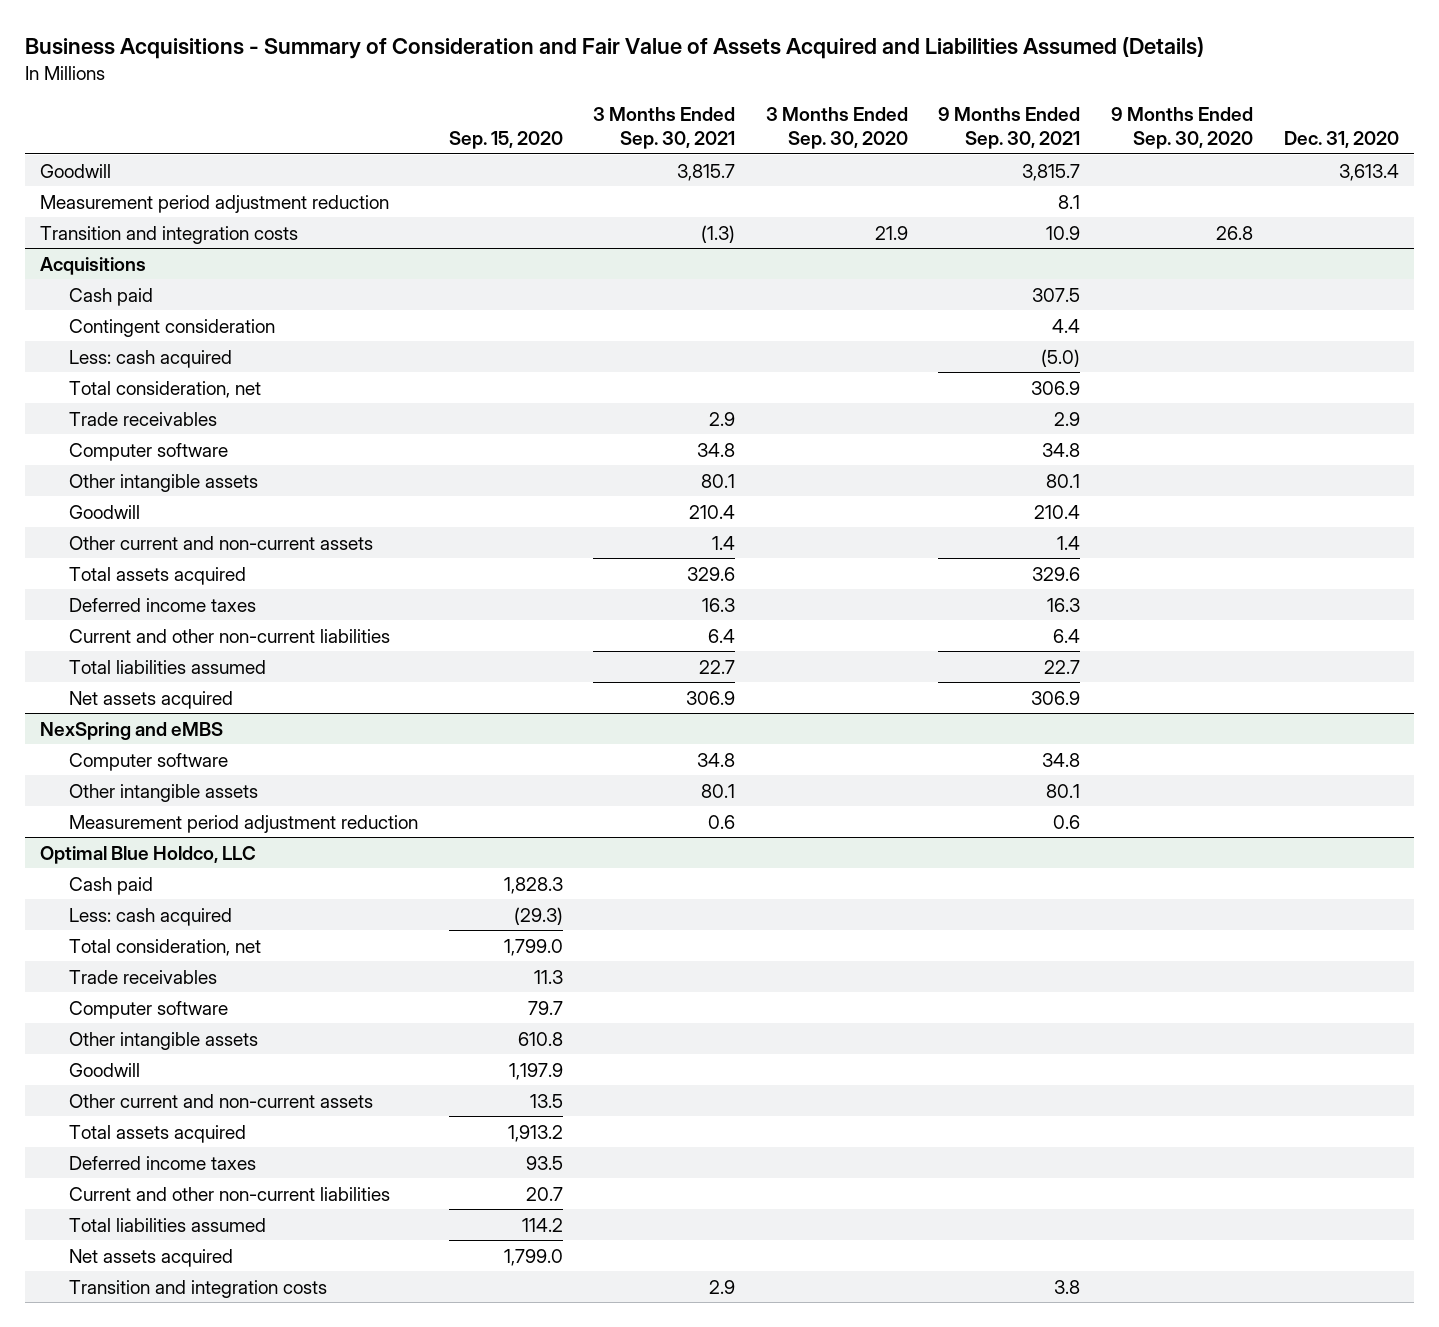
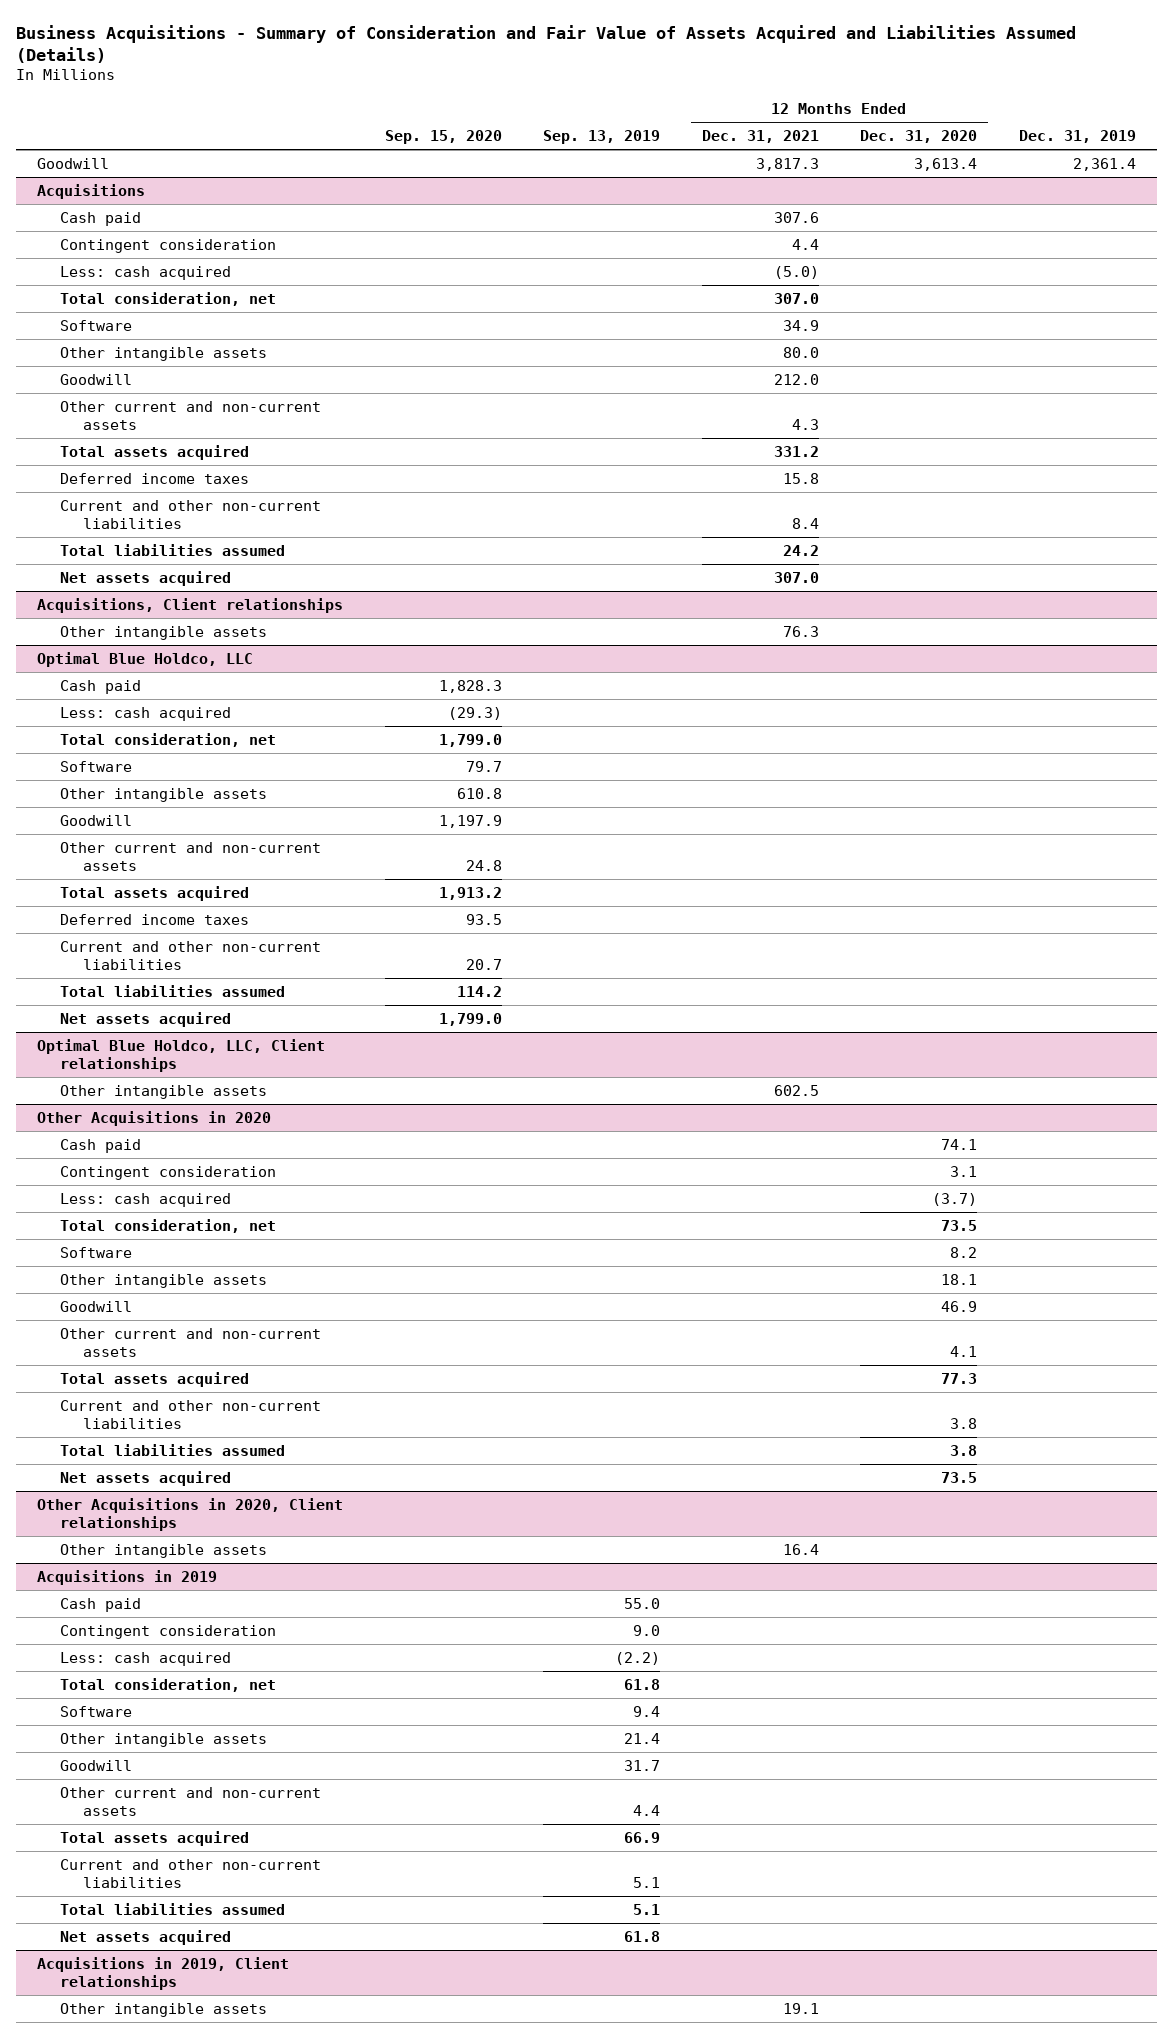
- | Sep. 15, 2020 | 3 Months Ended Sep. 30, 2021 | 3 Months Ended Sep. 30, 2020 | 9 Months Ended Sep. 30, 2021 | 9 Months Ended Sep. 30, 2020 | Dec. 31, 2020
+ | Sep. 15, 2020 | Sep. 13, 2019 | 12 Months Ended Dec. 31, 2021 | 12 Months Ended Dec. 31, 2020 | Dec. 31, 2019
- Measurement period adjustment reduction | | | | 8.1 | |
- Transition and integration costs | | (1.3) | 21.9 | 10.9 | 26.8 |
@ Acquisitions
- Trade receivables | | 2.9 | | 2.9 | |
- Computer software | | 34.8 | | 34.8 | |
+ Software | | | 34.9 | |
- NexSpring and eMBS
- Computer software | | 34.8 | | 34.8 | |
- Other intangible assets | | 80.1 | | 80.1 | |
- Measurement period adjustment reduction | | 0.6 | | 0.6 | |
+ Acquisitions, Client relationships
+ Other intangible assets | | | 76.3 | |
@ Optimal Blue Holdco, LLC
- Trade receivables | 11.3 | | | | |
- Computer software | 79.7 | | | | |
+ Software | 79.7 | | | |
- Other current and non-current assets | 13.5 | | | | |
+ Other current and non-current assets | 24.8 | | | |
- Transition and integration costs | | 2.9 | | 3.8 | |
+ Optimal Blue Holdco, LLC, Client relationships
+ Other intangible assets | | | 602.5 | |
+ Other Acquisitions in 2020
+ Cash paid | | | | 74.1 |
+ Contingent consideration | | | | 3.1 |
+ Less: cash acquired | | | | (3.7) |
+ Total consideration, net | | | | 73.5 |
+ Software | | | | 8.2 |
+ Other intangible assets | | | | 18.1 |
+ Goodwill | | | | 46.9 |
+ Other current and non-current assets | | | | 4.1 |
+ Total assets acquired | | | | 77.3 |
+ Current and other non-current liabilities | | | | 3.8 |
+ Total liabilities assumed | | | | 3.8 |
+ Net assets acquired | | | | 73.5 |
+ Other Acquisitions in 2020, Client relationships
+ Other intangible assets | | | 16.4 | |
+ Acquisitions in 2019
+ Cash paid | | 55.0 | | |
+ Contingent consideration | | 9.0 | | |
+ Less: cash acquired | | (2.2) | | |
+ Total consideration, net | | 61.8 | | |
+ Software | | 9.4 | | |
+ Other intangible assets | | 21.4 | | |
+ Goodwill | | 31.7 | | |
+ Other current and non-current assets | | 4.4 | | |
+ Total assets acquired | | 66.9 | | |
+ Current and other non-current liabilities | | 5.1 | | |
+ Total liabilities assumed | | 5.1 | | |
+ Net assets acquired | | 61.8 | | |
+ Acquisitions in 2019, Client relationships
+ Other intangible assets | | | 19.1 | |

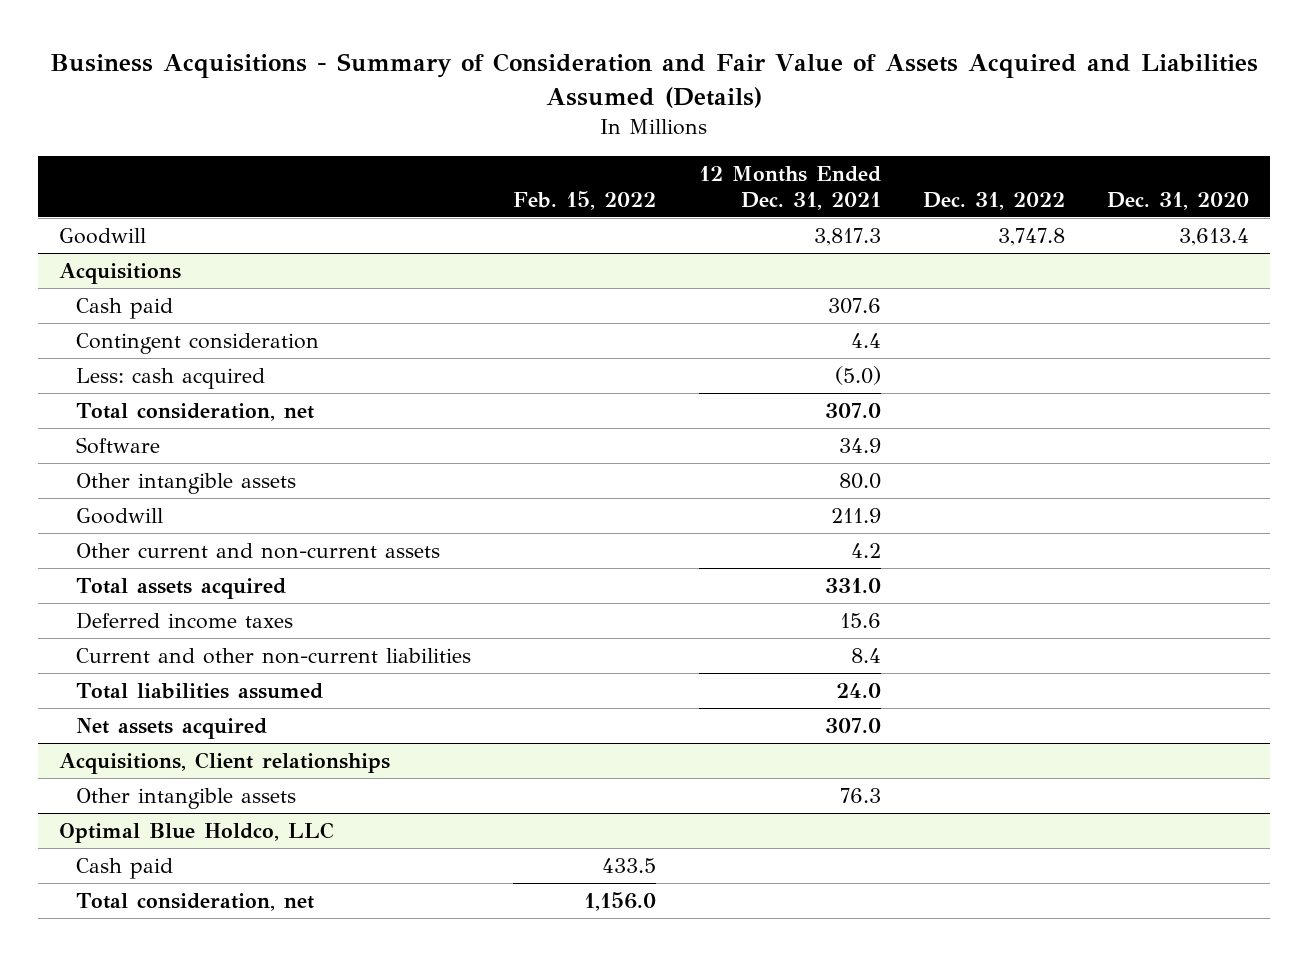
- | Sep. 15, 2020 | Sep. 13, 2019 | 12 Months Ended Dec. 31, 2021 | 12 Months Ended Dec. 31, 2020 | Dec. 31, 2019
+ | Feb. 15, 2022 | 12 Months Ended Dec. 31, 2021 | Dec. 31, 2022 | Dec. 31, 2020
@ Acquisitions
- Goodwill | | | 212.0 | |
- Other current and non-current assets | | | 4.3 | |
- Total assets acquired | | | 331.2 | |
- Deferred income taxes | | | 15.8 | |
+ Goodwill | | 211.9 | |
+ Other current and non-current assets | | 4.2 | |
+ Total assets acquired | | 331.0 | |
+ Deferred income taxes | | 15.6 | |
- Total liabilities assumed | | | 24.2 | |
+ Total liabilities assumed | | 24.0 | |
@ Optimal Blue Holdco, LLC
- Less: cash acquired | (29.3) | | | |
- Software | 79.7 | | | |
- Other intangible assets | 610.8 | | | |
- Goodwill | 1,197.9 | | | |
- Other current and non-current assets | 24.8 | | | |
- Total assets acquired | 1,913.2 | | | |
- Deferred income taxes | 93.5 | | | |
- Current and other non-current liabilities | 20.7 | | | |
- Total liabilities assumed | 114.2 | | | |
- Net assets acquired | 1,799.0 | | | |
- Optimal Blue Holdco, LLC, Client relationships
- Other intangible assets | | | 602.5 | |
- Other Acquisitions in 2020
- Cash paid | | | | 74.1 |
- Contingent consideration | | | | 3.1 |
- Less: cash acquired | | | | (3.7) |
- Total consideration, net | | | | 73.5 |
- Software | | | | 8.2 |
- Other intangible assets | | | | 18.1 |
- Goodwill | | | | 46.9 |
- Other current and non-current assets | | | | 4.1 |
- Total assets acquired | | | | 77.3 |
- Current and other non-current liabilities | | | | 3.8 |
- Total liabilities assumed | | | | 3.8 |
- Net assets acquired | | | | 73.5 |
- Other Acquisitions in 2020, Client relationships
- Other intangible assets | | | 16.4 | |
- Acquisitions in 2019
- Cash paid | | 55.0 | | |
- Contingent consideration | | 9.0 | | |
- Less: cash acquired | | (2.2) | | |
- Total consideration, net | | 61.8 | | |
- Software | | 9.4 | | |
- Other intangible assets | | 21.4 | | |
- Goodwill | | 31.7 | | |
- Other current and non-current assets | | 4.4 | | |
- Total assets acquired | | 66.9 | | |
- Current and other non-current liabilities | | 5.1 | | |
- Total liabilities assumed | | 5.1 | | |
- Net assets acquired | | 61.8 | | |
- Acquisitions in 2019, Client relationships
- Other intangible assets | | | 19.1 | |

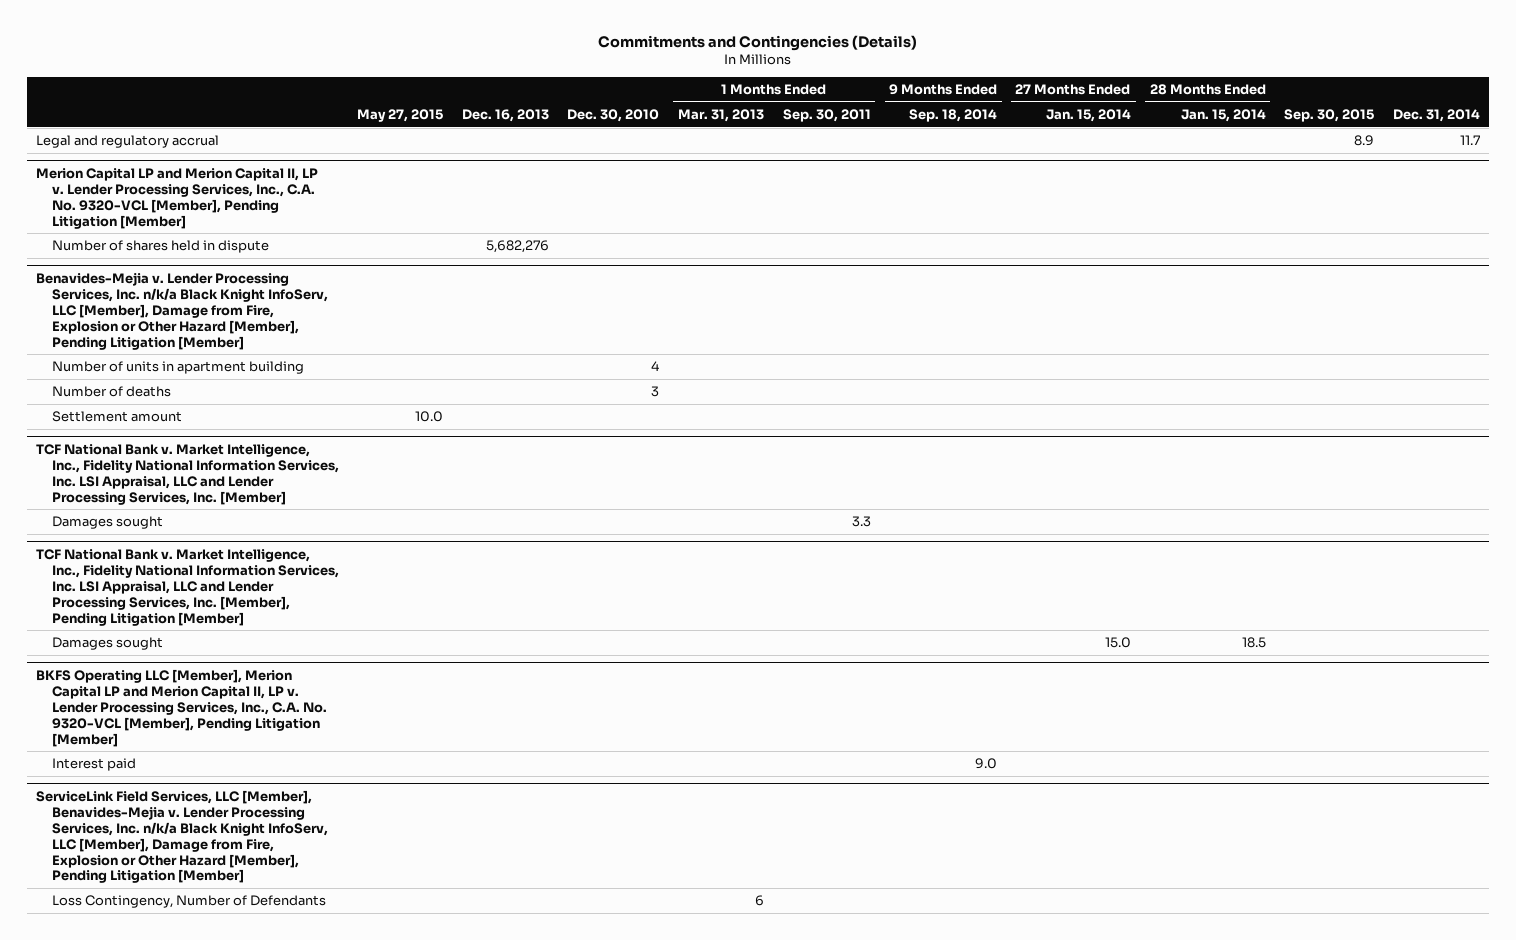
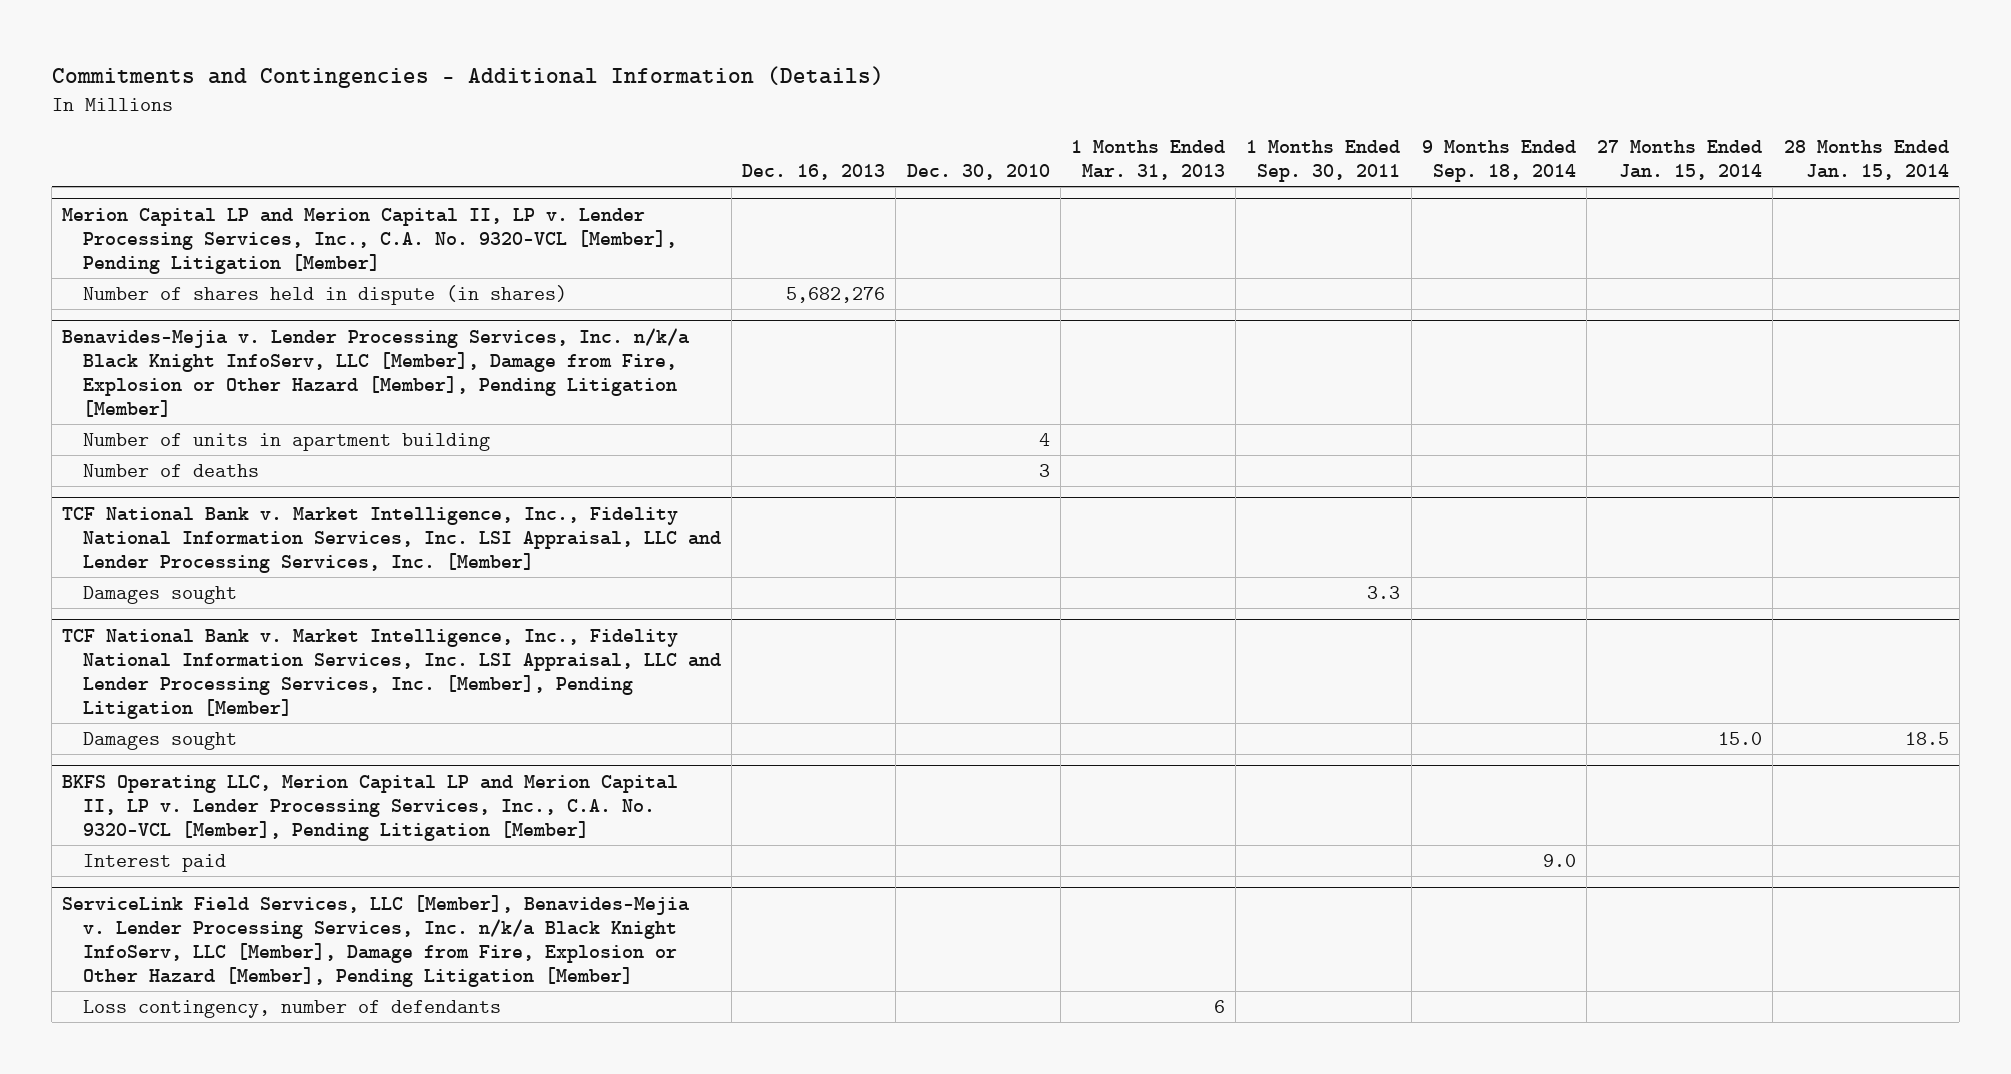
- Commitments and Contingencies (Details)
+ Commitments and Contingencies - Additional Information (Details)
- | May 27, 2015 | Dec. 16, 2013 | Dec. 30, 2010 | 1 Months Ended Mar. 31, 2013 | 1 Months Ended Sep. 30, 2011 | 9 Months Ended Sep. 18, 2014 | 27 Months Ended Jan. 15, 2014 | 28 Months Ended Jan. 15, 2014 | Sep. 30, 2015 | Dec. 31, 2014
+ | Dec. 16, 2013 | Dec. 30, 2010 | 1 Months Ended Mar. 31, 2013 | 1 Months Ended Sep. 30, 2011 | 9 Months Ended Sep. 18, 2014 | 27 Months Ended Jan. 15, 2014 | 28 Months Ended Jan. 15, 2014
- Legal and regulatory accrual | | | | | | | | | 8.9 | 11.7
@ Merion Capital LP and Merion Capital II, LP v. Lender Processing Services, Inc., C.A. No. 9320-VCL [Member], Pending Litigation [Member]
- Number of shares held in dispute | | 5,682,276 | | | | | | | |
+ Number of shares held in dispute (in shares) | 5,682,276 | | | | | |
@ Benavides-Mejia v. Lender Processing Services, Inc. n/k/a Black Knight InfoServ, LLC [Member], Damage from Fire, Explosion or Other Hazard [Member], Pending Litigation [Member]
- Settlement amount | 10.0 | | | | | | | | |
- BKFS Operating LLC [Member], Merion Capital LP and Merion Capital II, LP v. Lender Processing Services, Inc., C.A. No. 9320-VCL [Member], Pending Litigation [Member]
+ BKFS Operating LLC, Merion Capital LP and Merion Capital II, LP v. Lender Processing Services, Inc., C.A. No. 9320-VCL [Member], Pending Litigation [Member]
@ ServiceLink Field Services, LLC [Member], Benavides-Mejia v. Lender Processing Services, Inc. n/k/a Black Knight InfoServ, LLC [Member], Damage from Fire, Explosion or Other Hazard [Member], Pending Litigation [Member]
- Loss Contingency, Number of Defendants | | | | 6 | | | | | |
+ Loss contingency, number of defendants | | | 6 | | | |

